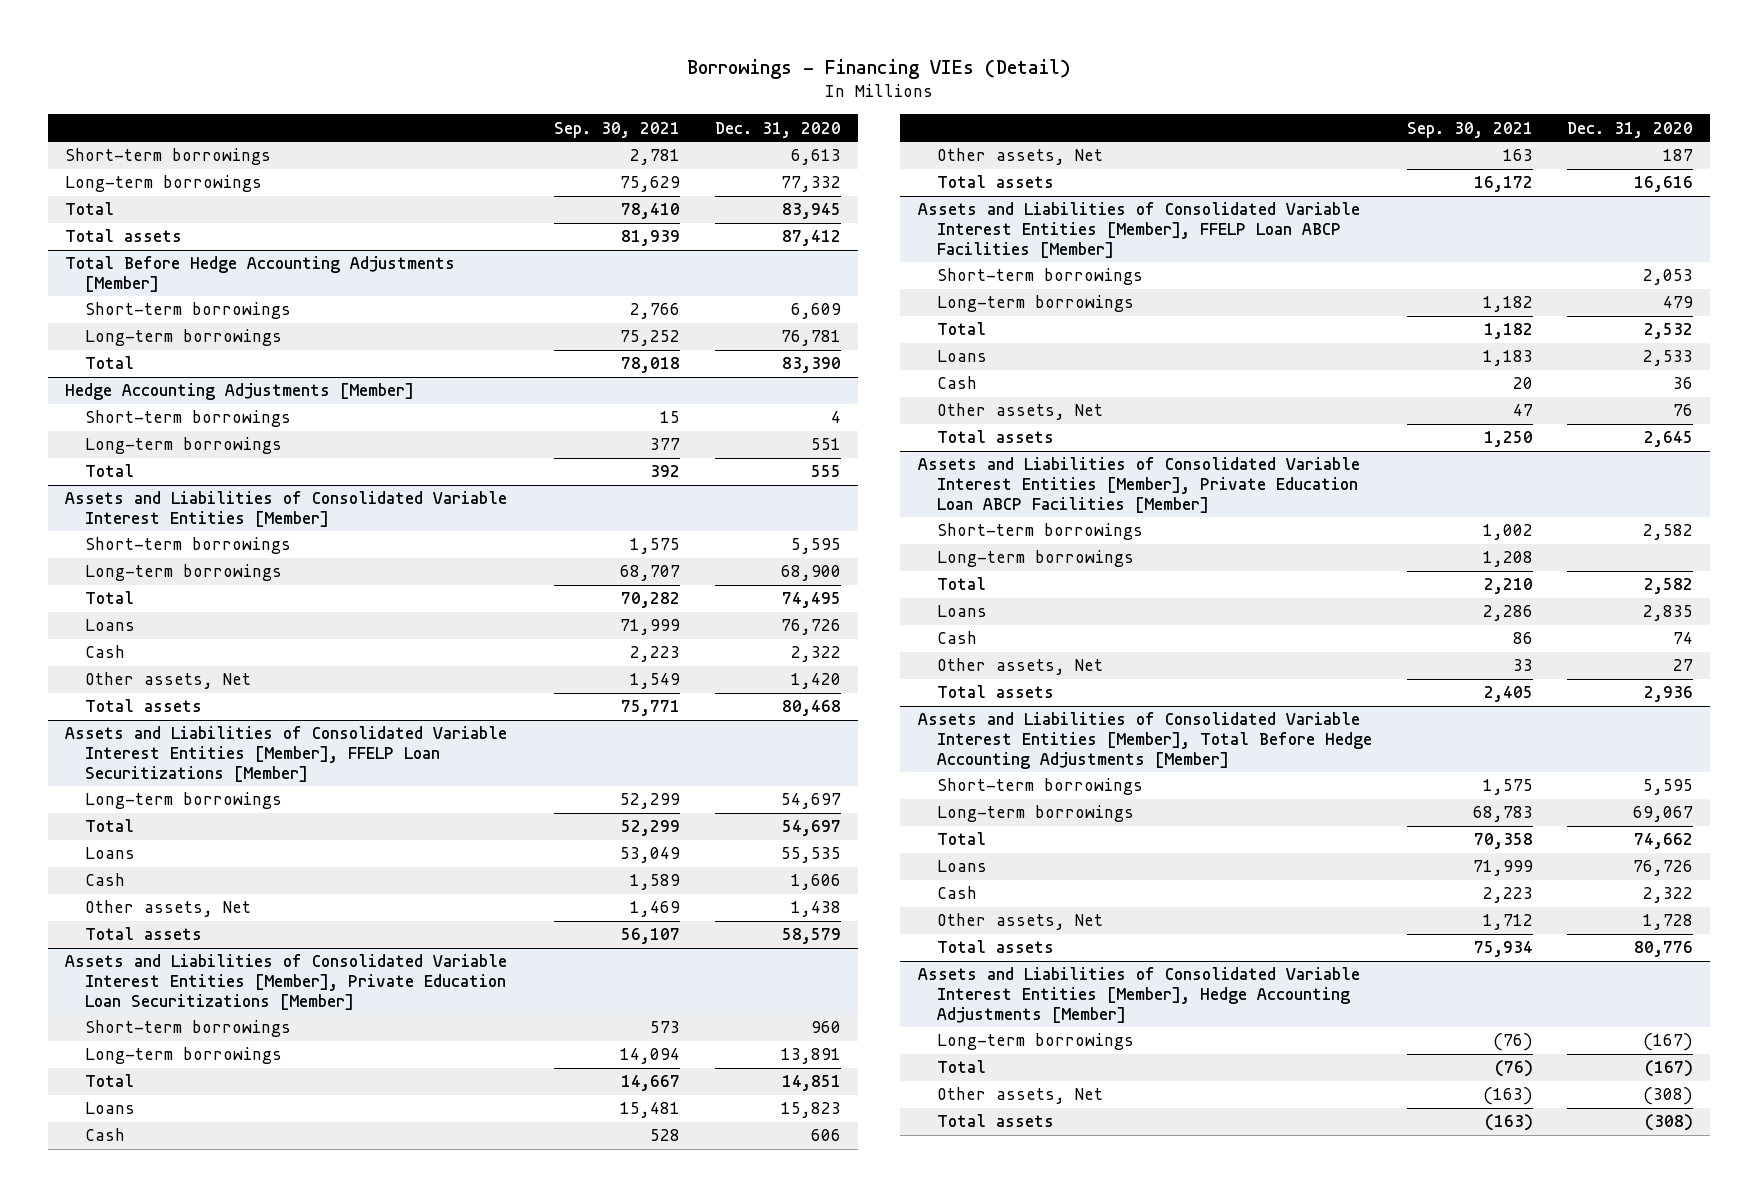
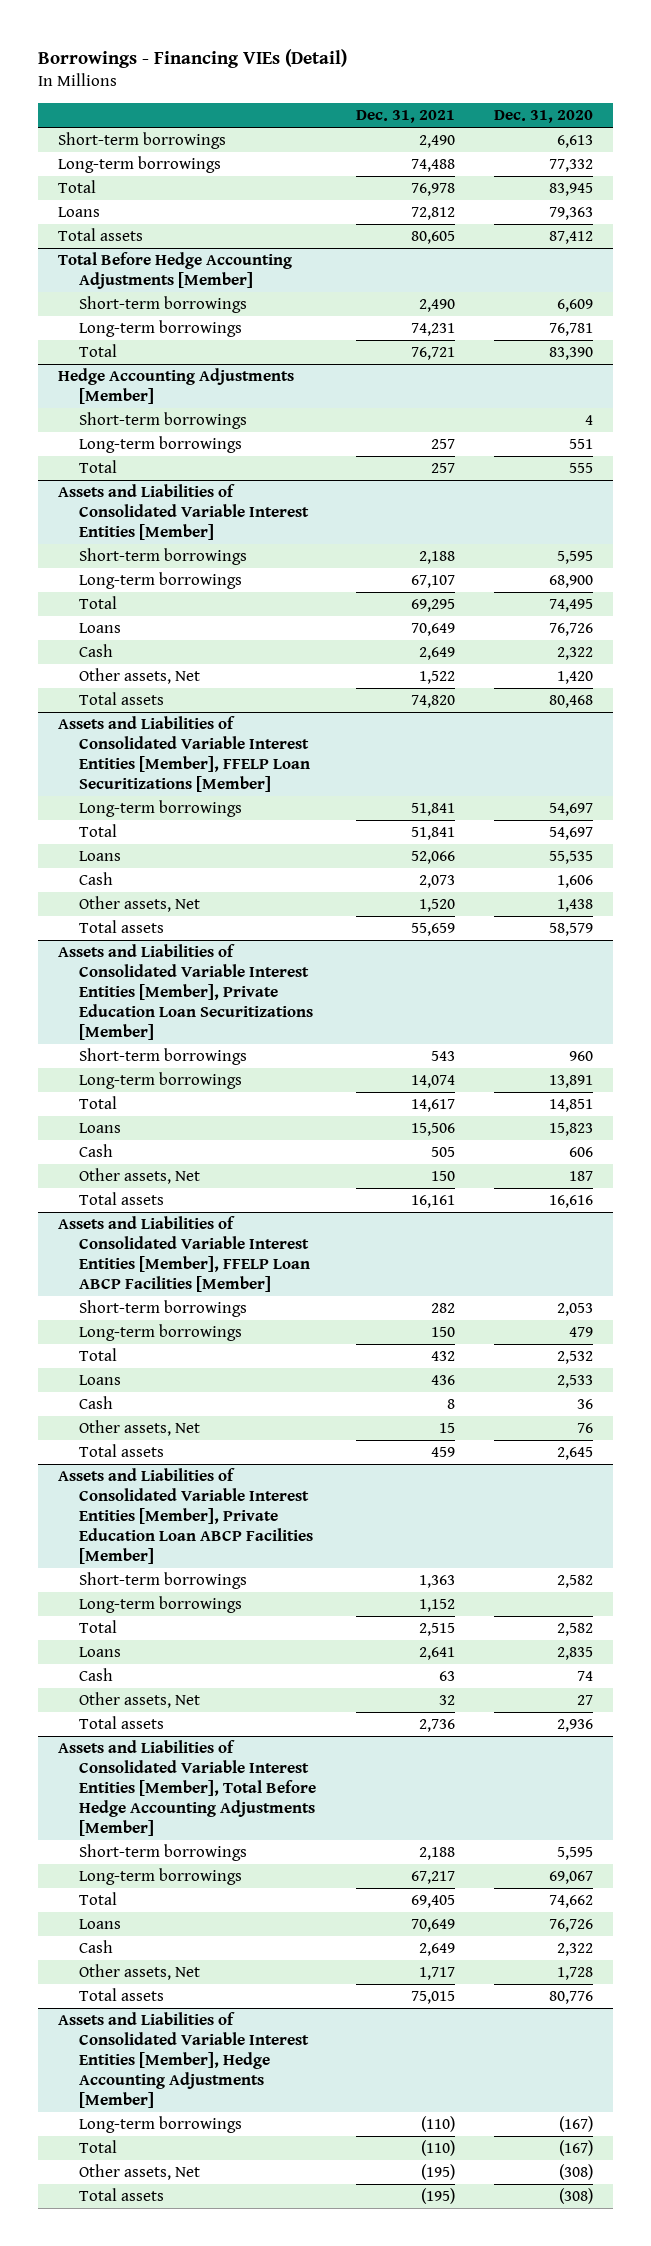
- | Sep. 30, 2021 | Dec. 31, 2020
+ | Dec. 31, 2021 | Dec. 31, 2020
+ Loans | 72,812 | 79,363

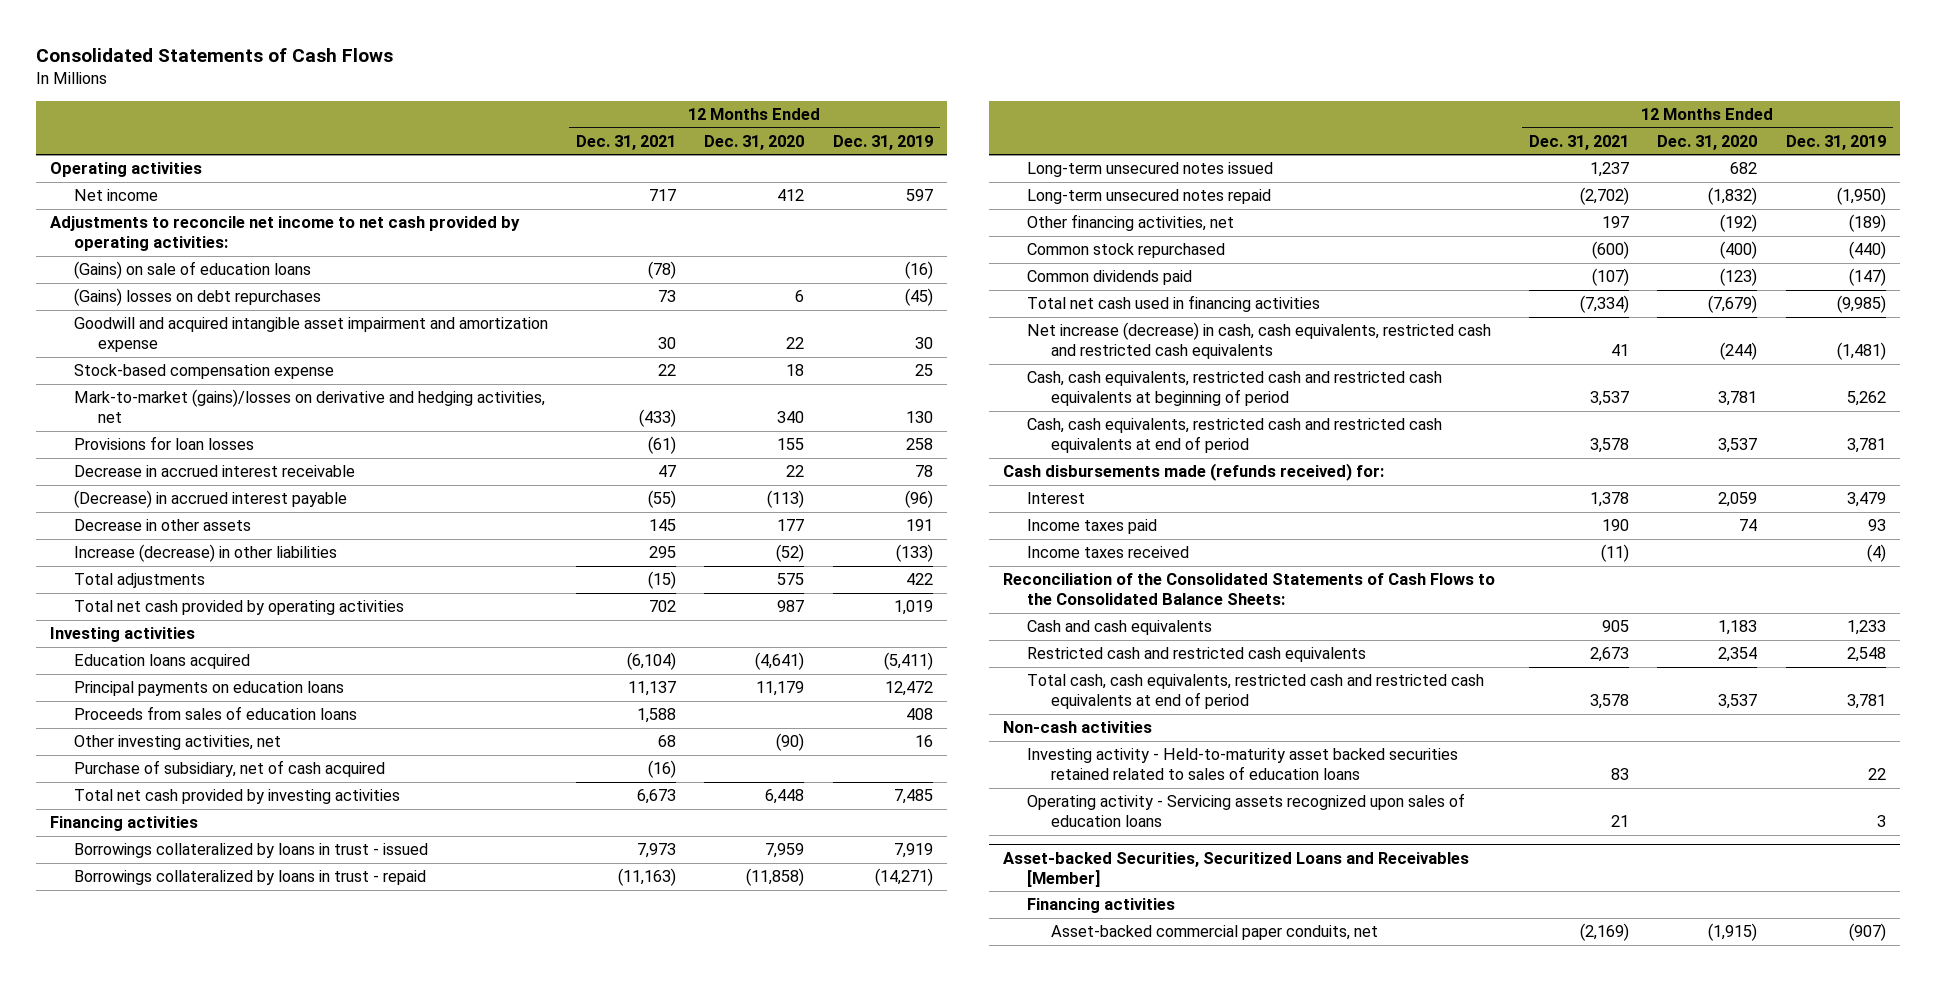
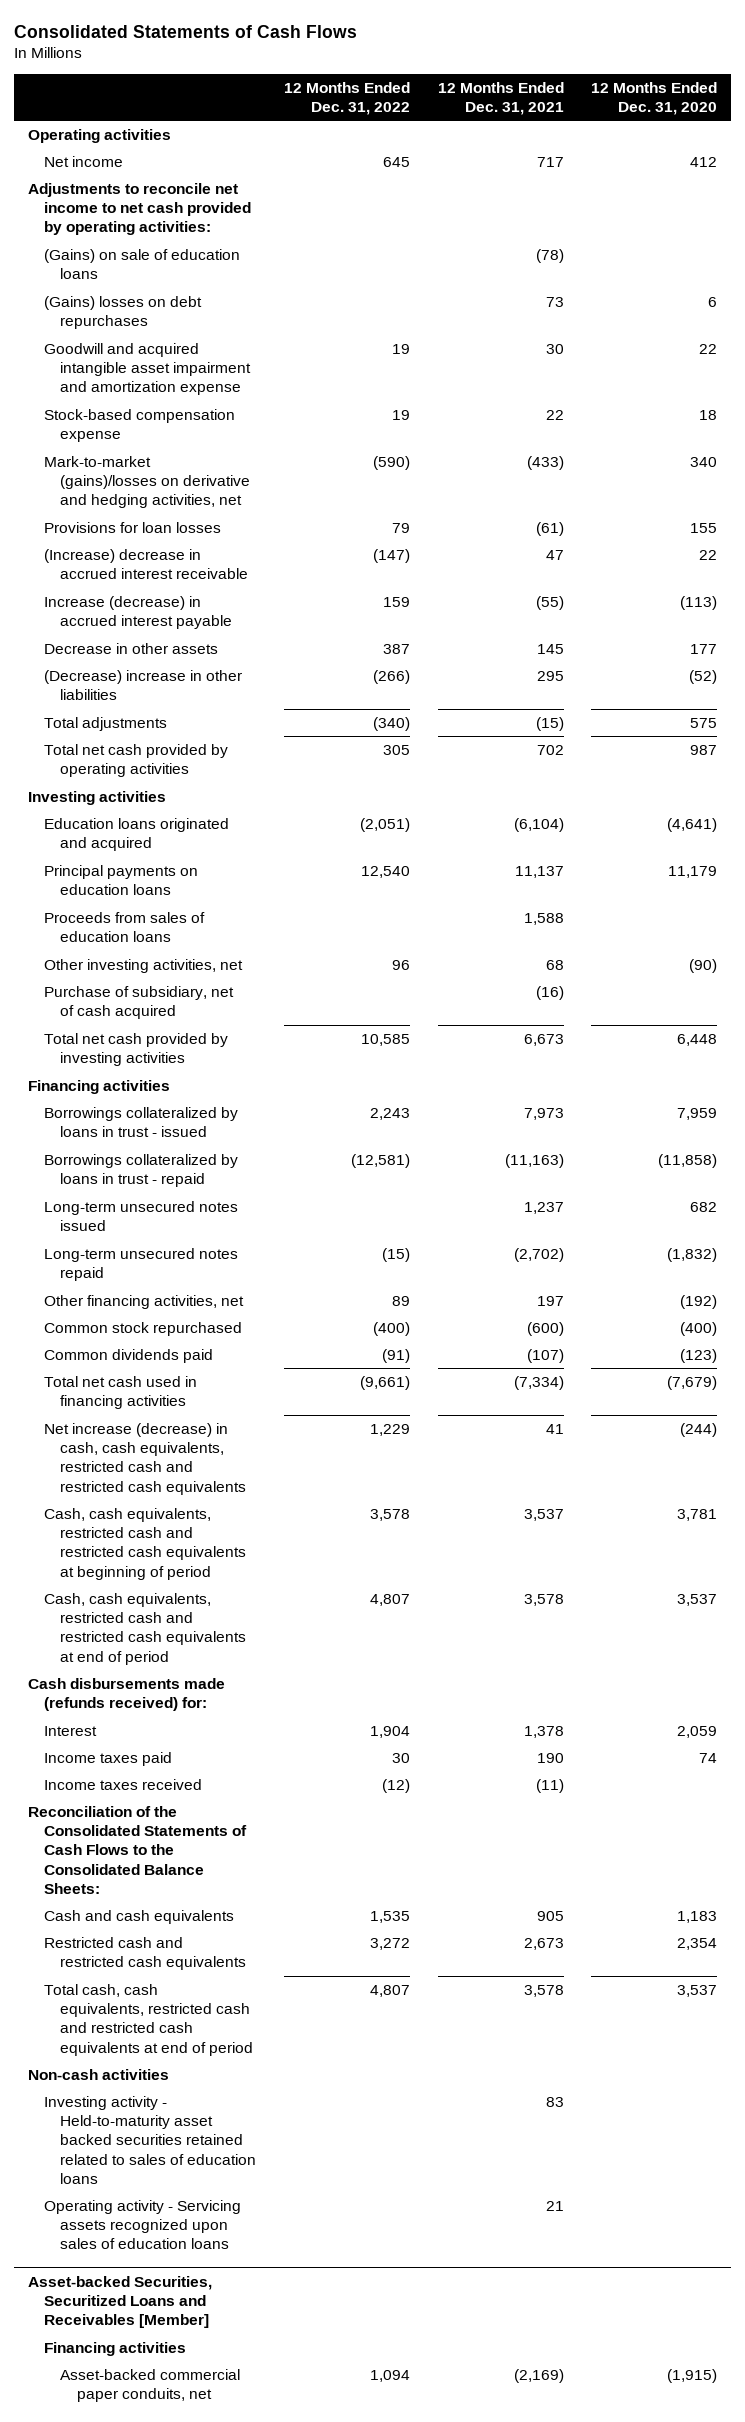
- | 12 Months Ended Dec. 31, 2021 | 12 Months Ended Dec. 31, 2020 | 12 Months Ended Dec. 31, 2019
+ | 12 Months Ended Dec. 31, 2022 | 12 Months Ended Dec. 31, 2021 | 12 Months Ended Dec. 31, 2020
- Decrease in accrued interest receivable | 47 | 22 | 78
- (Decrease) in accrued interest payable | (55) | (113) | (96)
+ (Increase) decrease in accrued interest receivable | (147) | 47 | 22
+ Increase (decrease) in accrued interest payable | 159 | (55) | (113)
- Increase (decrease) in other liabilities | 295 | (52) | (133)
+ (Decrease) increase in other liabilities | (266) | 295 | (52)
- Education loans acquired | (6,104) | (4,641) | (5,411)
+ Education loans originated and acquired | (2,051) | (6,104) | (4,641)

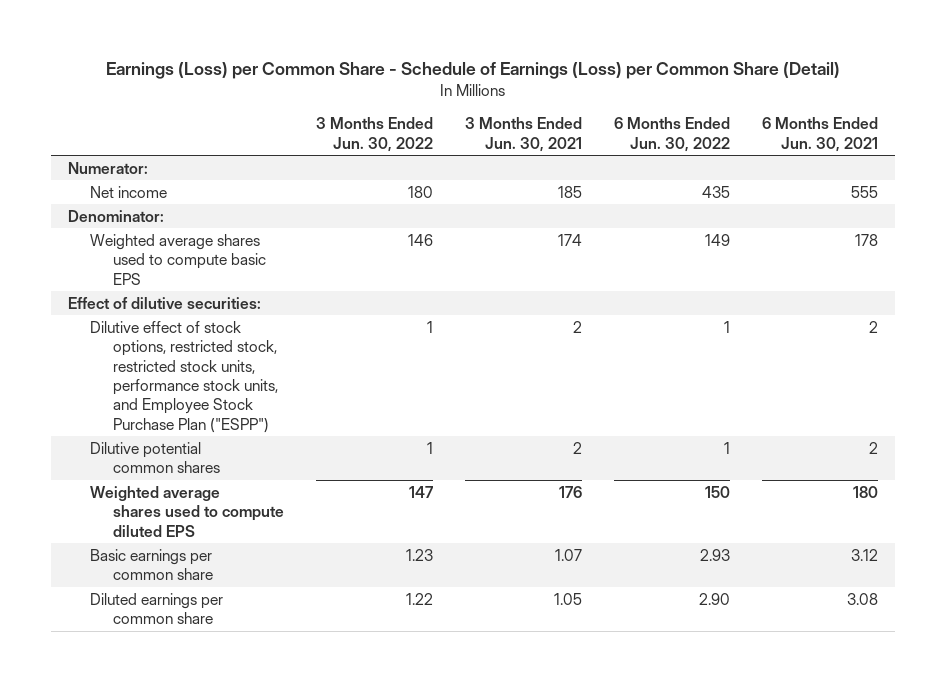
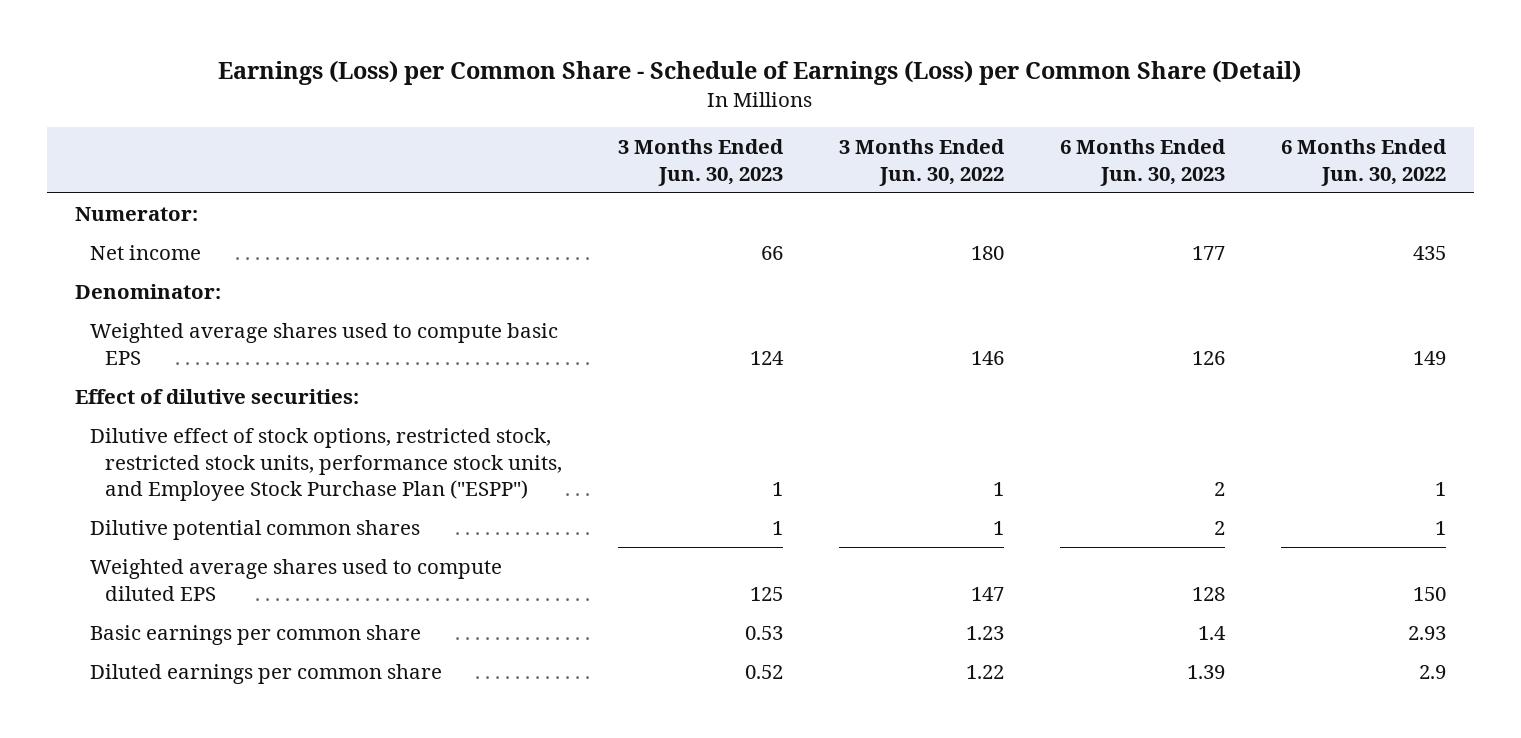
- | 3 Months Ended Jun. 30, 2022 | 3 Months Ended Jun. 30, 2021 | 6 Months Ended Jun. 30, 2022 | 6 Months Ended Jun. 30, 2021
+ | 3 Months Ended Jun. 30, 2023 | 3 Months Ended Jun. 30, 2022 | 6 Months Ended Jun. 30, 2023 | 6 Months Ended Jun. 30, 2022
- Diluted earnings per common share | 1.22 | 1.05 | 2.90 | 3.08
+ Diluted earnings per common share | 0.52 | 1.22 | 1.39 | 2.9

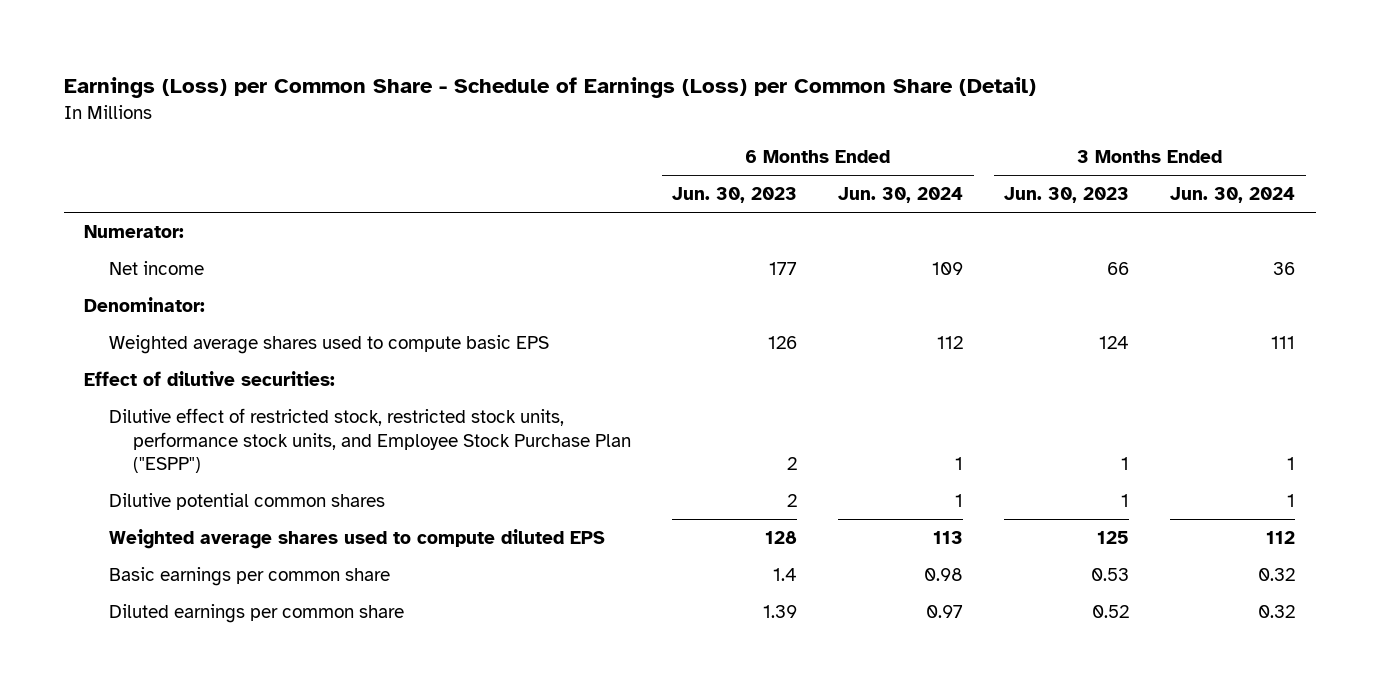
- | 3 Months Ended Jun. 30, 2023 | 3 Months Ended Jun. 30, 2022 | 6 Months Ended Jun. 30, 2023 | 6 Months Ended Jun. 30, 2022
+ | 6 Months Ended Jun. 30, 2023 | 6 Months Ended Jun. 30, 2024 | 3 Months Ended Jun. 30, 2023 | 3 Months Ended Jun. 30, 2024
- Dilutive effect of stock options, restricted stock, restricted stock units, performance stock units, and Employee Stock Purchase Plan ("ESPP") | 1 | 1 | 2 | 1
+ Dilutive effect of restricted stock, restricted stock units, performance stock units, and Employee Stock Purchase Plan ("ESPP") | 2 | 1 | 1 | 1

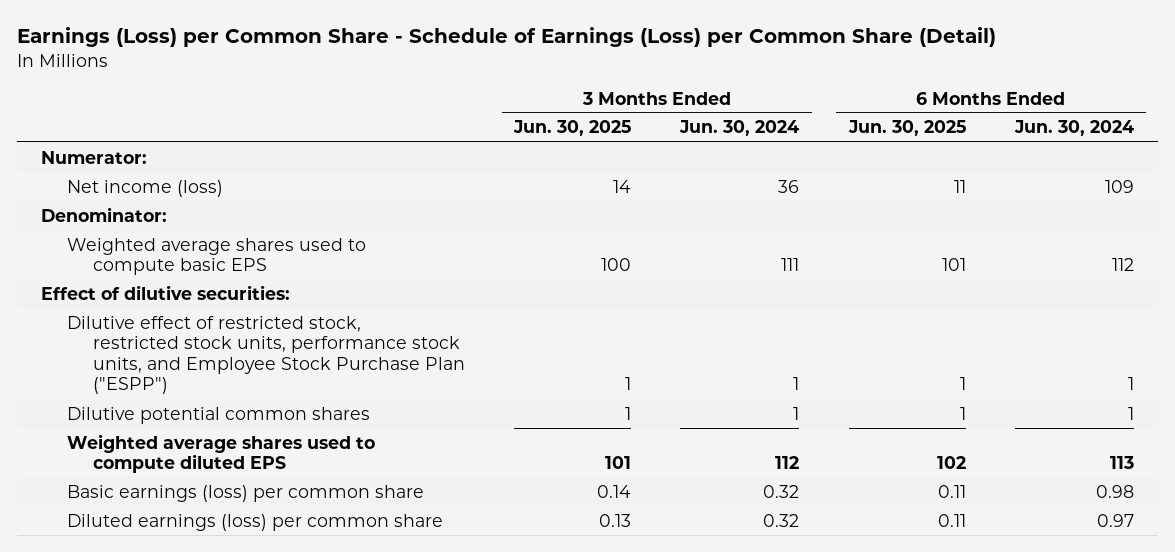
- | 6 Months Ended Jun. 30, 2023 | 6 Months Ended Jun. 30, 2024 | 3 Months Ended Jun. 30, 2023 | 3 Months Ended Jun. 30, 2024
+ | 3 Months Ended Jun. 30, 2025 | 3 Months Ended Jun. 30, 2024 | 6 Months Ended Jun. 30, 2025 | 6 Months Ended Jun. 30, 2024
- Net income | 177 | 109 | 66 | 36
+ Net income (loss) | 14 | 36 | 11 | 109
- Basic earnings per common share | 1.4 | 0.98 | 0.53 | 0.32
- Diluted earnings per common share | 1.39 | 0.97 | 0.52 | 0.32
+ Basic earnings (loss) per common share | 0.14 | 0.32 | 0.11 | 0.98
+ Diluted earnings (loss) per common share | 0.13 | 0.32 | 0.11 | 0.97

